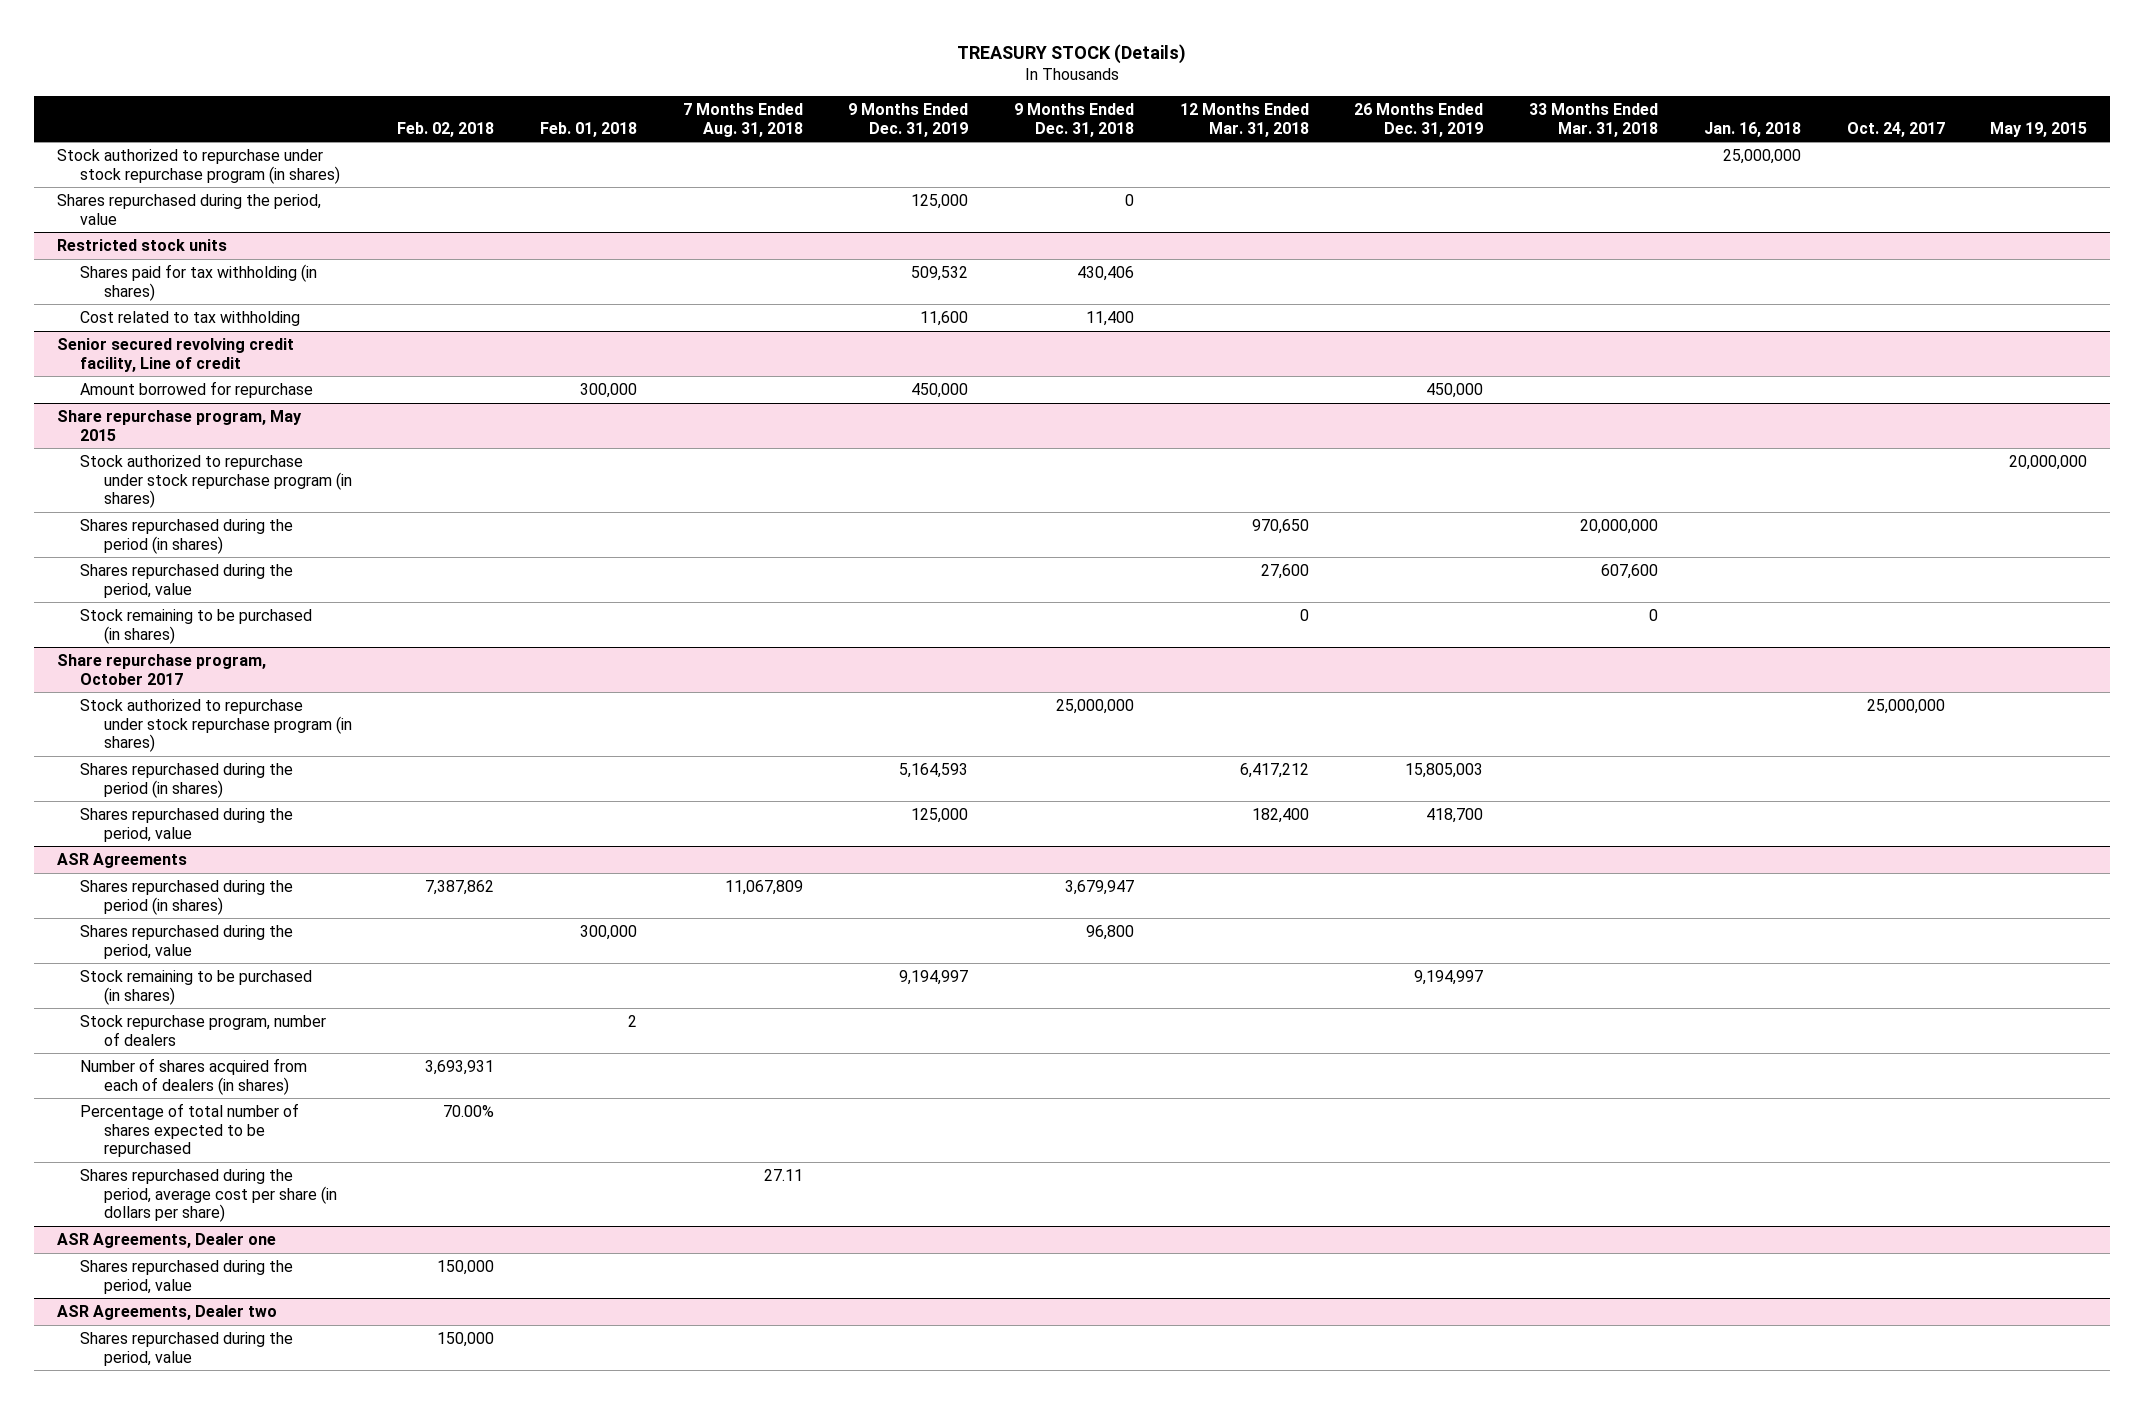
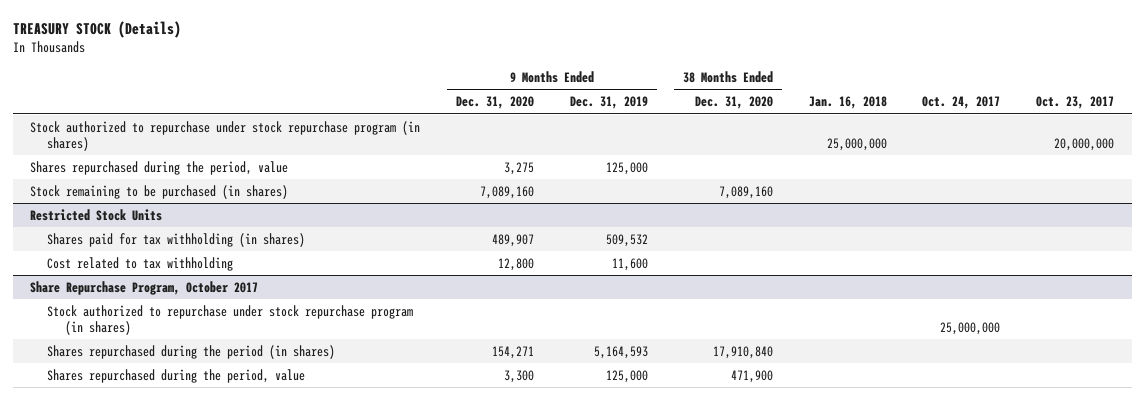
- | Feb. 02, 2018 | Feb. 01, 2018 | 7 Months Ended Aug. 31, 2018 | 9 Months Ended Dec. 31, 2019 | 9 Months Ended Dec. 31, 2018 | 12 Months Ended Mar. 31, 2018 | 26 Months Ended Dec. 31, 2019 | 33 Months Ended Mar. 31, 2018 | Jan. 16, 2018 | Oct. 24, 2017 | May 19, 2015
+ | 9 Months Ended Dec. 31, 2020 | 9 Months Ended Dec. 31, 2019 | 38 Months Ended Dec. 31, 2020 | Jan. 16, 2018 | Oct. 24, 2017 | Oct. 23, 2017
- Restricted stock units
+ Stock remaining to be purchased (in shares) | 7,089,160 | | 7,089,160 | | |
+ Restricted Stock Units
- Senior secured revolving credit facility, Line of credit
- Amount borrowed for repurchase | | 300,000 | | 450,000 | | | 450,000 | | | |
- Share repurchase program, May 2015
- Stock authorized to repurchase under stock repurchase program (in shares) | | | | | | | | | | | 20,000,000
- Shares repurchased during the period (in shares) | | | | | | 970,650 | | 20,000,000 | | |
- Shares repurchased during the period, value | | | | | | 27,600 | | 607,600 | | |
- Stock remaining to be purchased (in shares) | | | | | | 0 | | 0 | | |
- Share repurchase program, October 2017
+ Share Repurchase Program, October 2017
- ASR Agreements
- Shares repurchased during the period (in shares) | 7,387,862 | | 11,067,809 | | 3,679,947 | | | | | |
- Shares repurchased during the period, value | | 300,000 | | | 96,800 | | | | | |
- Stock remaining to be purchased (in shares) | | | | 9,194,997 | | | 9,194,997 | | | |
- Stock repurchase program, number of dealers | | 2 | | | | | | | | |
- Number of shares acquired from each of dealers (in shares) | 3,693,931 | | | | | | | | | |
- Percentage of total number of shares expected to be repurchased | 70.00% | | | | | | | | | |
- Shares repurchased during the period, average cost per share (in dollars per share) | | | 27.11 | | | | | | | |
- ASR Agreements, Dealer one
- Shares repurchased during the period, value | 150,000 | | | | | | | | | |
- ASR Agreements, Dealer two
- Shares repurchased during the period, value | 150,000 | | | | | | | | | |

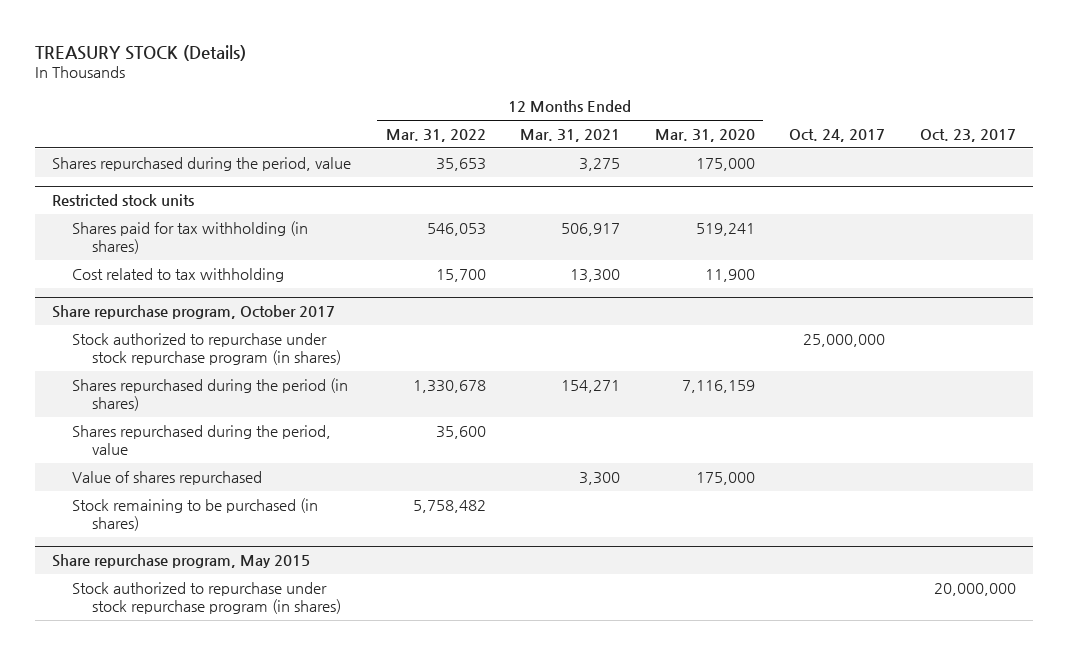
- | 9 Months Ended Dec. 31, 2020 | 9 Months Ended Dec. 31, 2019 | 38 Months Ended Dec. 31, 2020 | Jan. 16, 2018 | Oct. 24, 2017 | Oct. 23, 2017
+ | 12 Months Ended Mar. 31, 2022 | 12 Months Ended Mar. 31, 2021 | 12 Months Ended Mar. 31, 2020 | Oct. 24, 2017 | Oct. 23, 2017
- Stock authorized to repurchase under stock repurchase program (in shares) | | | | 25,000,000 | | 20,000,000
- Stock remaining to be purchased (in shares) | 7,089,160 | | 7,089,160 | | |
- Restricted Stock Units
+ Restricted stock units
- Share Repurchase Program, October 2017
+ Share repurchase program, October 2017
+ Value of shares repurchased | | 3,300 | 175,000 | |
+ Stock remaining to be purchased (in shares) | 5,758,482 | | | |
+ Share repurchase program, May 2015
+ Stock authorized to repurchase under stock repurchase program (in shares) | | | | | 20,000,000

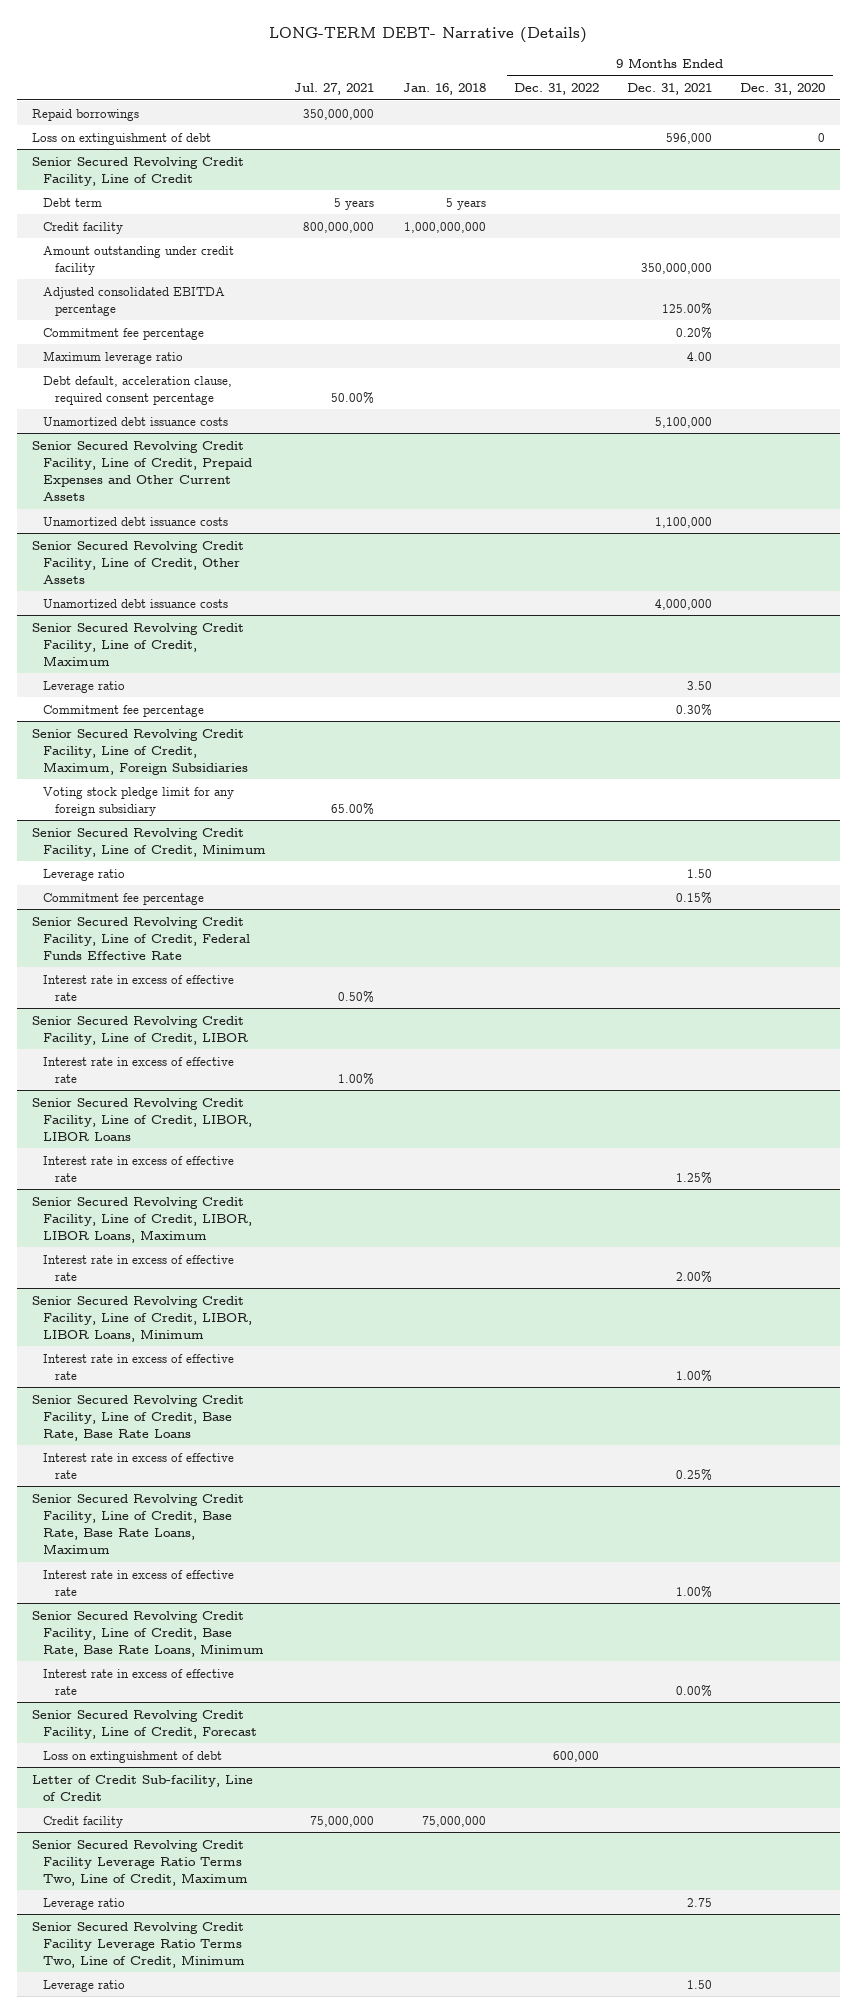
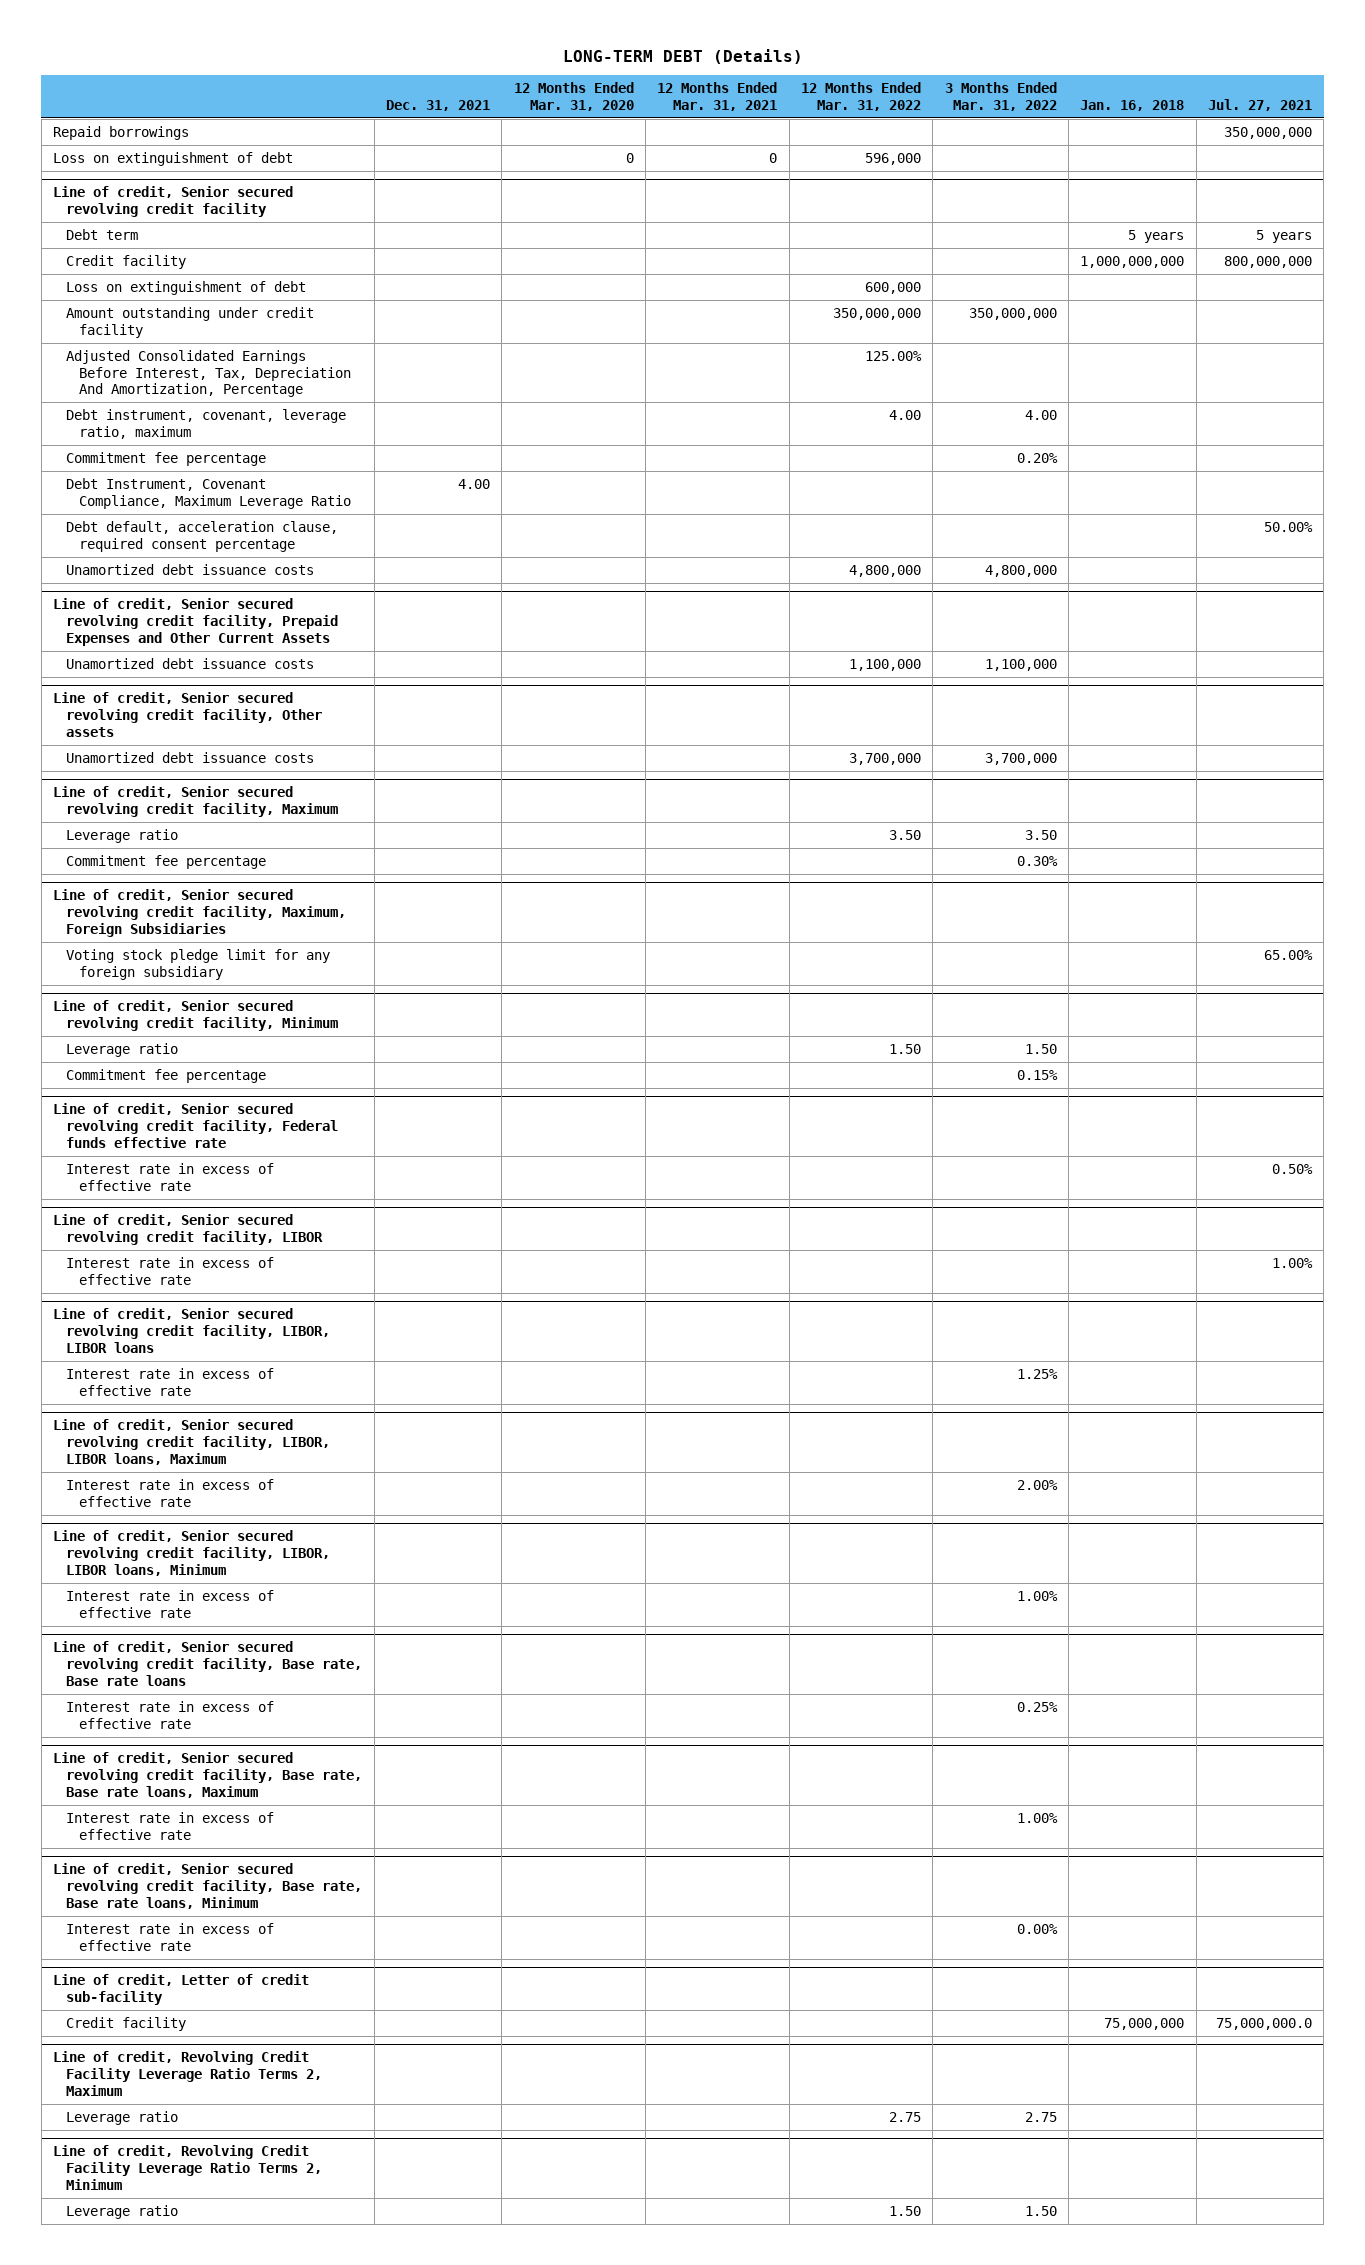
- LONG-TERM DEBT- Narrative (Details)
+ LONG-TERM DEBT (Details)
- | Jul. 27, 2021 | Jan. 16, 2018 | 9 Months Ended Dec. 31, 2022 | 9 Months Ended Dec. 31, 2021 | 9 Months Ended Dec. 31, 2020
+ | Dec. 31, 2021 | 12 Months Ended Mar. 31, 2020 | 12 Months Ended Mar. 31, 2021 | 12 Months Ended Mar. 31, 2022 | 3 Months Ended Mar. 31, 2022 | Jan. 16, 2018 | Jul. 27, 2021
- Senior Secured Revolving Credit Facility, Line of Credit
+ Line of credit, Senior secured revolving credit facility
+ Loss on extinguishment of debt | | | | 600,000 | | |
- Adjusted consolidated EBITDA percentage | | | | 125.00% |
+ Adjusted Consolidated Earnings Before Interest, Tax, Depreciation And Amortization, Percentage | | | | 125.00% | | |
+ Debt instrument, covenant, leverage ratio, maximum | | | | 4.00 | 4.00 | |
- Maximum leverage ratio | | | | 4.00 |
+ Debt Instrument, Covenant Compliance, Maximum Leverage Ratio | 4.00 | | | | | |
- Senior Secured Revolving Credit Facility, Line of Credit, Prepaid Expenses and Other Current Assets
+ Line of credit, Senior secured revolving credit facility, Prepaid Expenses and Other Current Assets
- Senior Secured Revolving Credit Facility, Line of Credit, Other Assets
+ Line of credit, Senior secured revolving credit facility, Other assets
- Senior Secured Revolving Credit Facility, Line of Credit, Maximum
+ Line of credit, Senior secured revolving credit facility, Maximum
- Senior Secured Revolving Credit Facility, Line of Credit, Maximum, Foreign Subsidiaries
+ Line of credit, Senior secured revolving credit facility, Maximum, Foreign Subsidiaries
- Senior Secured Revolving Credit Facility, Line of Credit, Minimum
+ Line of credit, Senior secured revolving credit facility, Minimum
- Senior Secured Revolving Credit Facility, Line of Credit, Federal Funds Effective Rate
+ Line of credit, Senior secured revolving credit facility, Federal funds effective rate
- Senior Secured Revolving Credit Facility, Line of Credit, LIBOR
+ Line of credit, Senior secured revolving credit facility, LIBOR
- Senior Secured Revolving Credit Facility, Line of Credit, LIBOR, LIBOR Loans
+ Line of credit, Senior secured revolving credit facility, LIBOR, LIBOR loans
- Senior Secured Revolving Credit Facility, Line of Credit, LIBOR, LIBOR Loans, Maximum
+ Line of credit, Senior secured revolving credit facility, LIBOR, LIBOR loans, Maximum
- Senior Secured Revolving Credit Facility, Line of Credit, LIBOR, LIBOR Loans, Minimum
+ Line of credit, Senior secured revolving credit facility, LIBOR, LIBOR loans, Minimum
- Senior Secured Revolving Credit Facility, Line of Credit, Base Rate, Base Rate Loans
+ Line of credit, Senior secured revolving credit facility, Base rate, Base rate loans
- Senior Secured Revolving Credit Facility, Line of Credit, Base Rate, Base Rate Loans, Maximum
+ Line of credit, Senior secured revolving credit facility, Base rate, Base rate loans, Maximum
- Senior Secured Revolving Credit Facility, Line of Credit, Base Rate, Base Rate Loans, Minimum
+ Line of credit, Senior secured revolving credit facility, Base rate, Base rate loans, Minimum
- Senior Secured Revolving Credit Facility, Line of Credit, Forecast
- Loss on extinguishment of debt | | | 600,000 | |
- Letter of Credit Sub-facility, Line of Credit
- Credit facility | 75,000,000 | 75,000,000 | | |
- Senior Secured Revolving Credit Facility Leverage Ratio Terms Two, Line of Credit, Maximum
+ Line of credit, Letter of credit sub-facility
+ Credit facility | | | | | | 75,000,000 | 75,000,000.0
+ Line of credit, Revolving Credit Facility Leverage Ratio Terms 2, Maximum
- Senior Secured Revolving Credit Facility Leverage Ratio Terms Two, Line of Credit, Minimum
+ Line of credit, Revolving Credit Facility Leverage Ratio Terms 2, Minimum

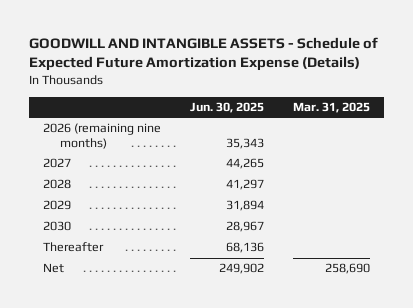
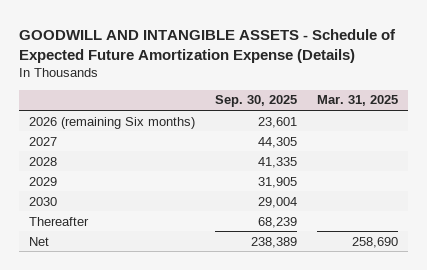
- | Jun. 30, 2025 | Mar. 31, 2025
+ | Sep. 30, 2025 | Mar. 31, 2025
- 2026 (remaining nine months) | 35,343 |
+ 2026 (remaining Six months) | 23,601 |

